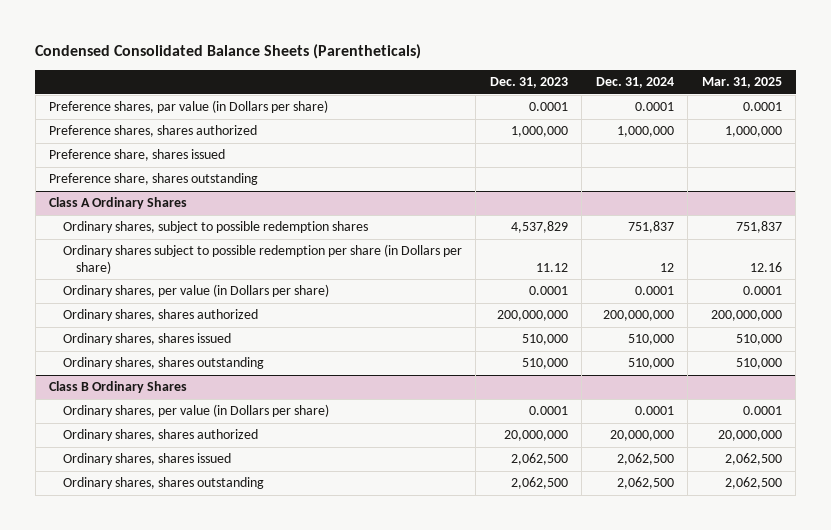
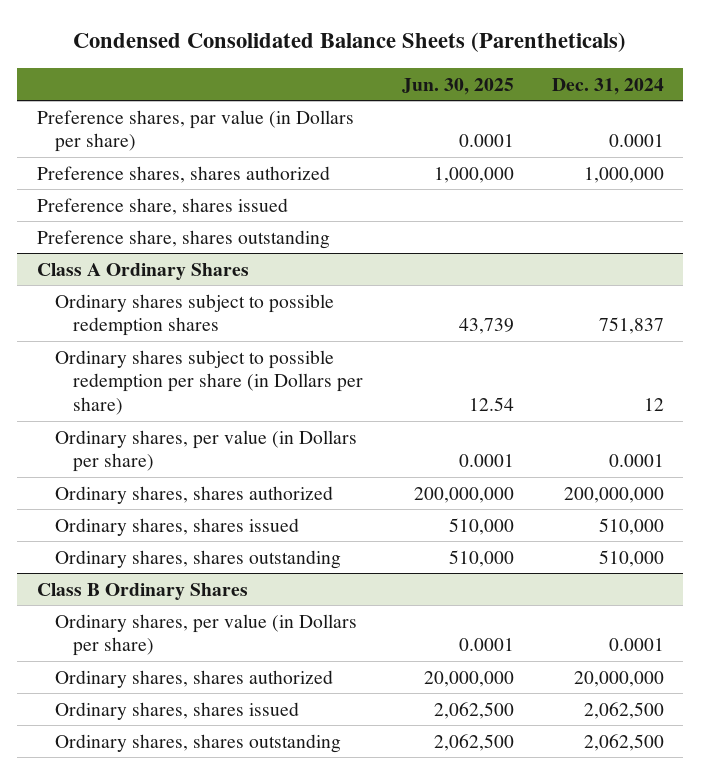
- | Dec. 31, 2023 | Dec. 31, 2024 | Mar. 31, 2025
+ | Jun. 30, 2025 | Dec. 31, 2024
@ Class A Ordinary Shares
- Ordinary shares, subject to possible redemption shares | 4,537,829 | 751,837 | 751,837
+ Ordinary shares subject to possible redemption shares | 43,739 | 751,837

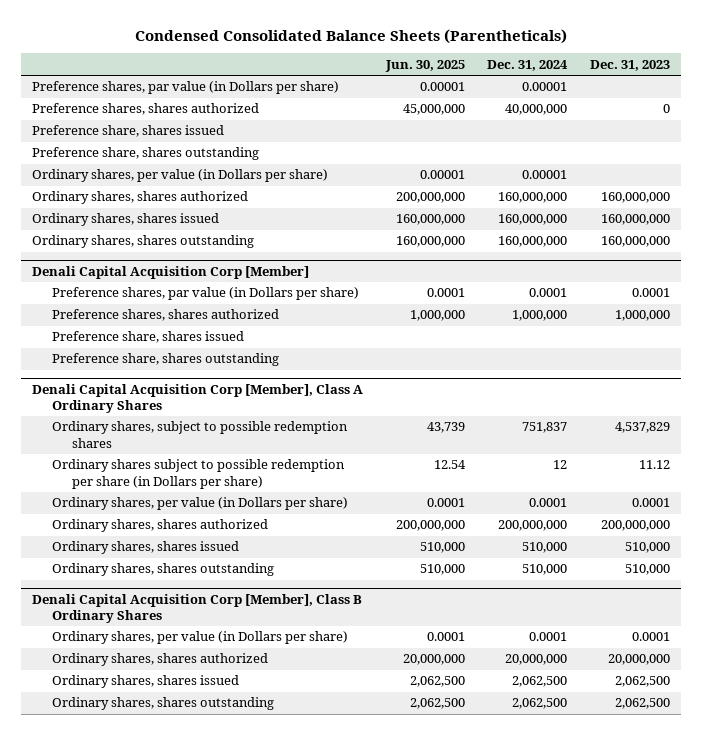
- | Jun. 30, 2025 | Dec. 31, 2024
+ | Jun. 30, 2025 | Dec. 31, 2024 | Dec. 31, 2023
+ Preference shares, par value (in Dollars per share) | 0.00001 | 0.00001 |
+ Preference shares, shares authorized | 45,000,000 | 40,000,000 | 0
+ Preference share, shares issued
+ Preference share, shares outstanding
+ Ordinary shares, per value (in Dollars per share) | 0.00001 | 0.00001 |
+ Ordinary shares, shares authorized | 200,000,000 | 160,000,000 | 160,000,000
+ Ordinary shares, shares issued | 160,000,000 | 160,000,000 | 160,000,000
+ Ordinary shares, shares outstanding | 160,000,000 | 160,000,000 | 160,000,000
+ Denali Capital Acquisition Corp [Member]
- Class A Ordinary Shares
- Ordinary shares subject to possible redemption shares | 43,739 | 751,837
+ Denali Capital Acquisition Corp [Member], Class A Ordinary Shares
+ Ordinary shares, subject to possible redemption shares | 43,739 | 751,837 | 4,537,829
- Class B Ordinary Shares
+ Denali Capital Acquisition Corp [Member], Class B Ordinary Shares

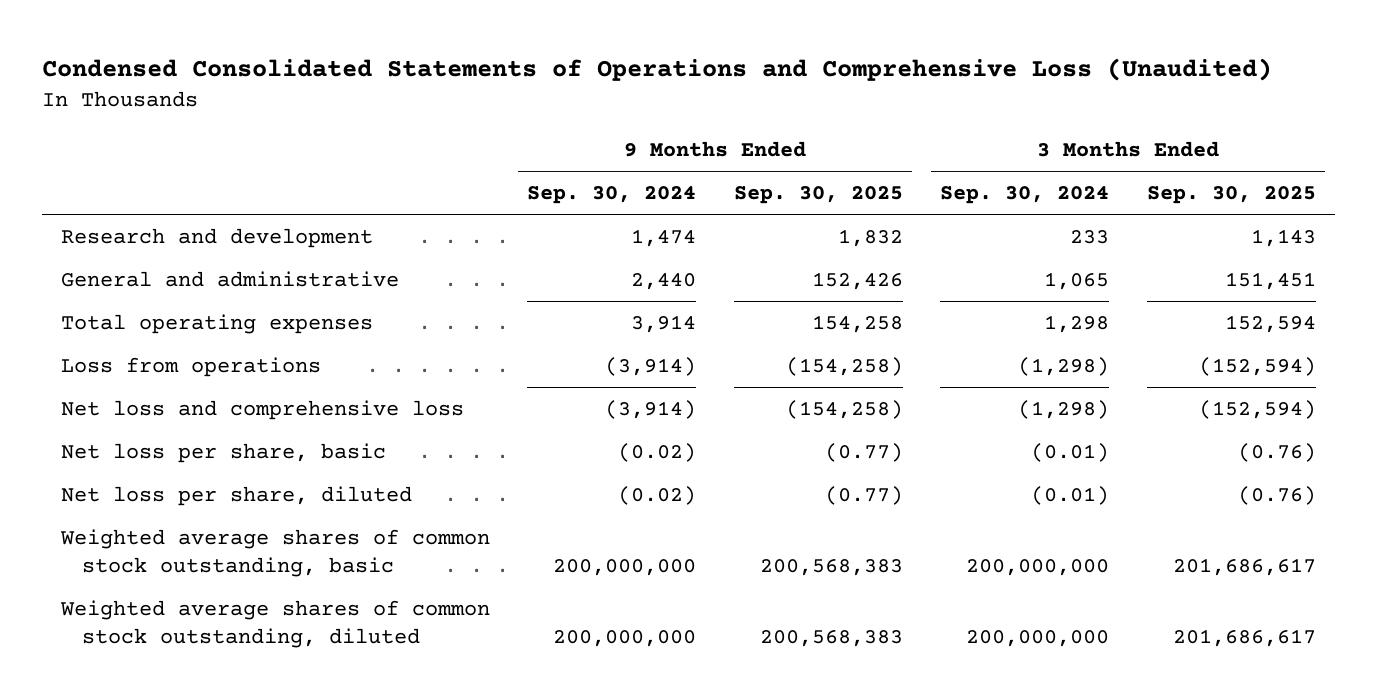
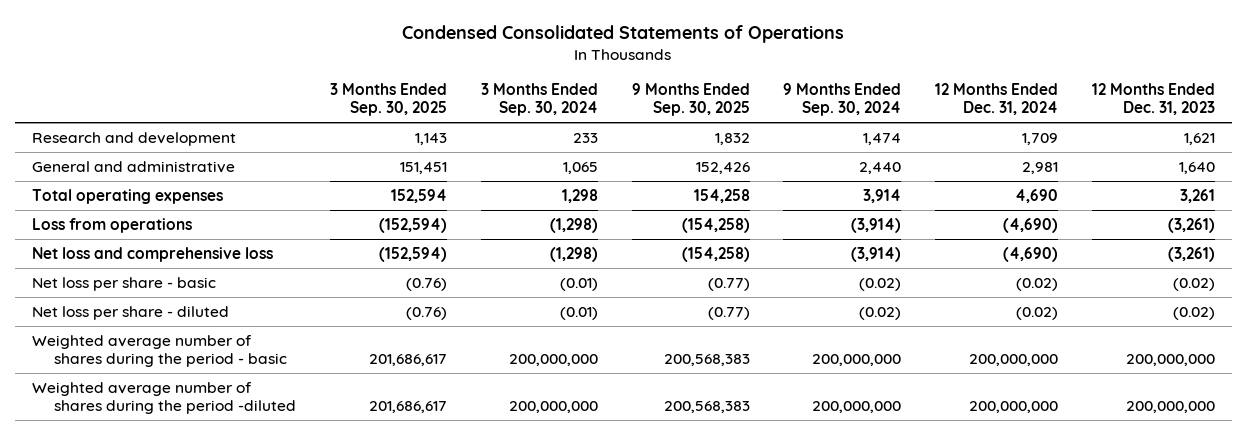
- Condensed Consolidated Statements of Operations and Comprehensive Loss (Unaudited)
+ Condensed Consolidated Statements of Operations
- | 9 Months Ended Sep. 30, 2024 | 9 Months Ended Sep. 30, 2025 | 3 Months Ended Sep. 30, 2024 | 3 Months Ended Sep. 30, 2025
+ | 3 Months Ended Sep. 30, 2025 | 3 Months Ended Sep. 30, 2024 | 9 Months Ended Sep. 30, 2025 | 9 Months Ended Sep. 30, 2024 | 12 Months Ended Dec. 31, 2024 | 12 Months Ended Dec. 31, 2023
- Net loss per share, basic | (0.02) | (0.77) | (0.01) | (0.76)
- Net loss per share, diluted | (0.02) | (0.77) | (0.01) | (0.76)
- Weighted average shares of common stock outstanding, basic | 200,000,000 | 200,568,383 | 200,000,000 | 201,686,617
- Weighted average shares of common stock outstanding, diluted | 200,000,000 | 200,568,383 | 200,000,000 | 201,686,617
+ Net loss per share - basic | (0.76) | (0.01) | (0.77) | (0.02) | (0.02) | (0.02)
+ Net loss per share - diluted | (0.76) | (0.01) | (0.77) | (0.02) | (0.02) | (0.02)
+ Weighted average number of shares during the period - basic | 201,686,617 | 200,000,000 | 200,568,383 | 200,000,000 | 200,000,000 | 200,000,000
+ Weighted average number of shares during the period -diluted | 201,686,617 | 200,000,000 | 200,568,383 | 200,000,000 | 200,000,000 | 200,000,000

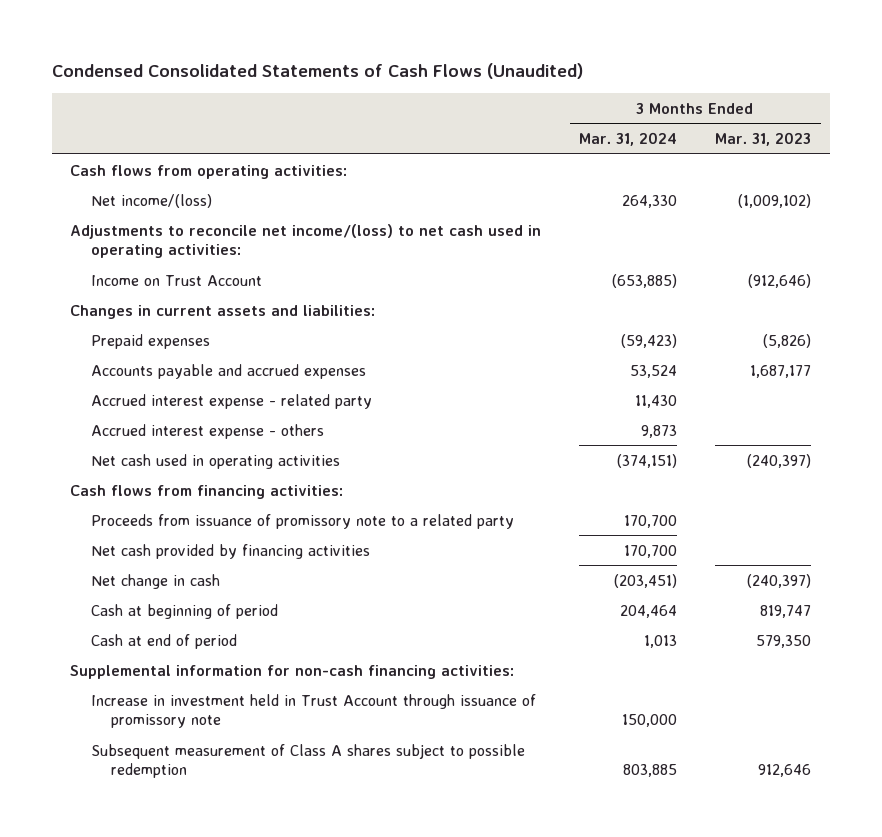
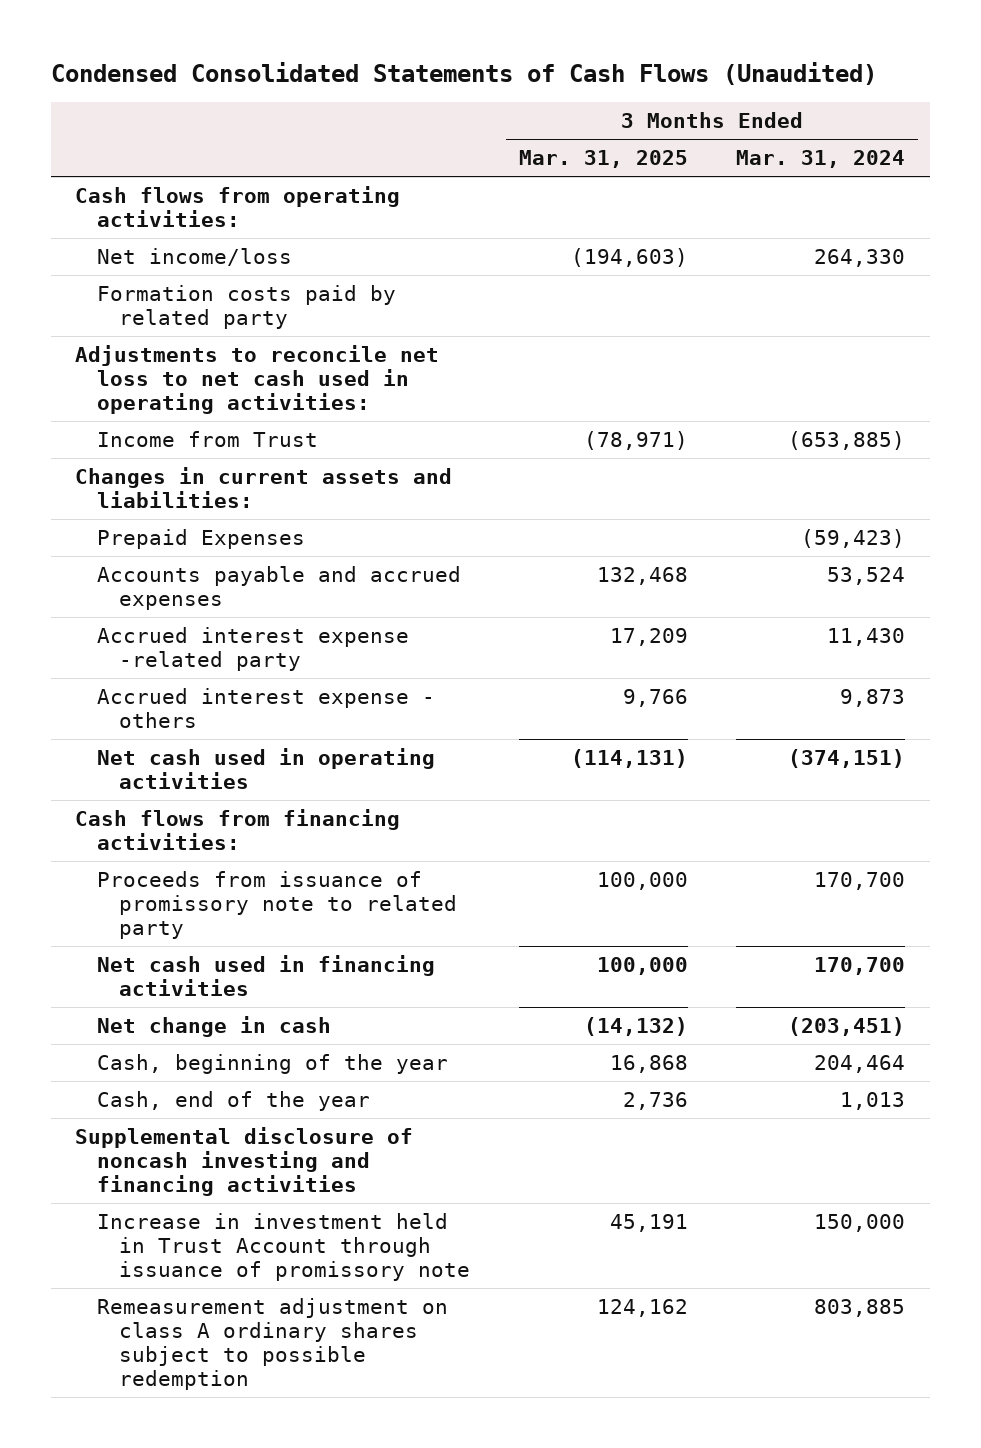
- | 3 Months Ended Mar. 31, 2024 | 3 Months Ended Mar. 31, 2023
+ | 3 Months Ended Mar. 31, 2025 | 3 Months Ended Mar. 31, 2024
- Net income/(loss) | 264,330 | (1,009,102)
- Adjustments to reconcile net income/(loss) to net cash used in operating activities:
- Income on Trust Account | (653,885) | (912,646)
+ Net income/loss | (194,603) | 264,330
+ Formation costs paid by related party
+ Adjustments to reconcile net loss to net cash used in operating activities:
+ Income from Trust | (78,971) | (653,885)
- Prepaid expenses | (59,423) | (5,826)
+ Prepaid Expenses | | (59,423)
- Accrued interest expense - related party | 11,430 |
+ Accrued interest expense -related party | 17,209 | 11,430
- Proceeds from issuance of promissory note to a related party | 170,700 |
- Net cash provided by financing activities | 170,700 |
+ Proceeds from issuance of promissory note to related party | 100,000 | 170,700
+ Net cash used in financing activities | 100,000 | 170,700
- Cash at beginning of period | 204,464 | 819,747
- Cash at end of period | 1,013 | 579,350
- Supplemental information for non-cash financing activities:
+ Cash, beginning of the year | 16,868 | 204,464
+ Cash, end of the year | 2,736 | 1,013
+ Supplemental disclosure of noncash investing and financing activities
- Subsequent measurement of Class A shares subject to possible redemption | 803,885 | 912,646
+ Remeasurement adjustment on class A ordinary shares subject to possible redemption | 124,162 | 803,885

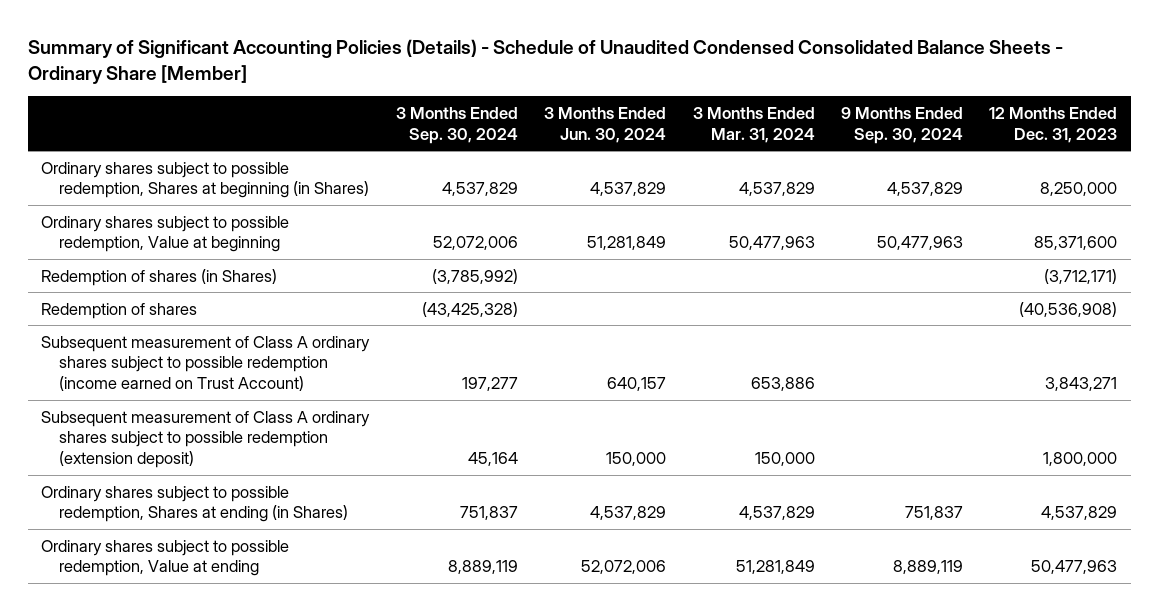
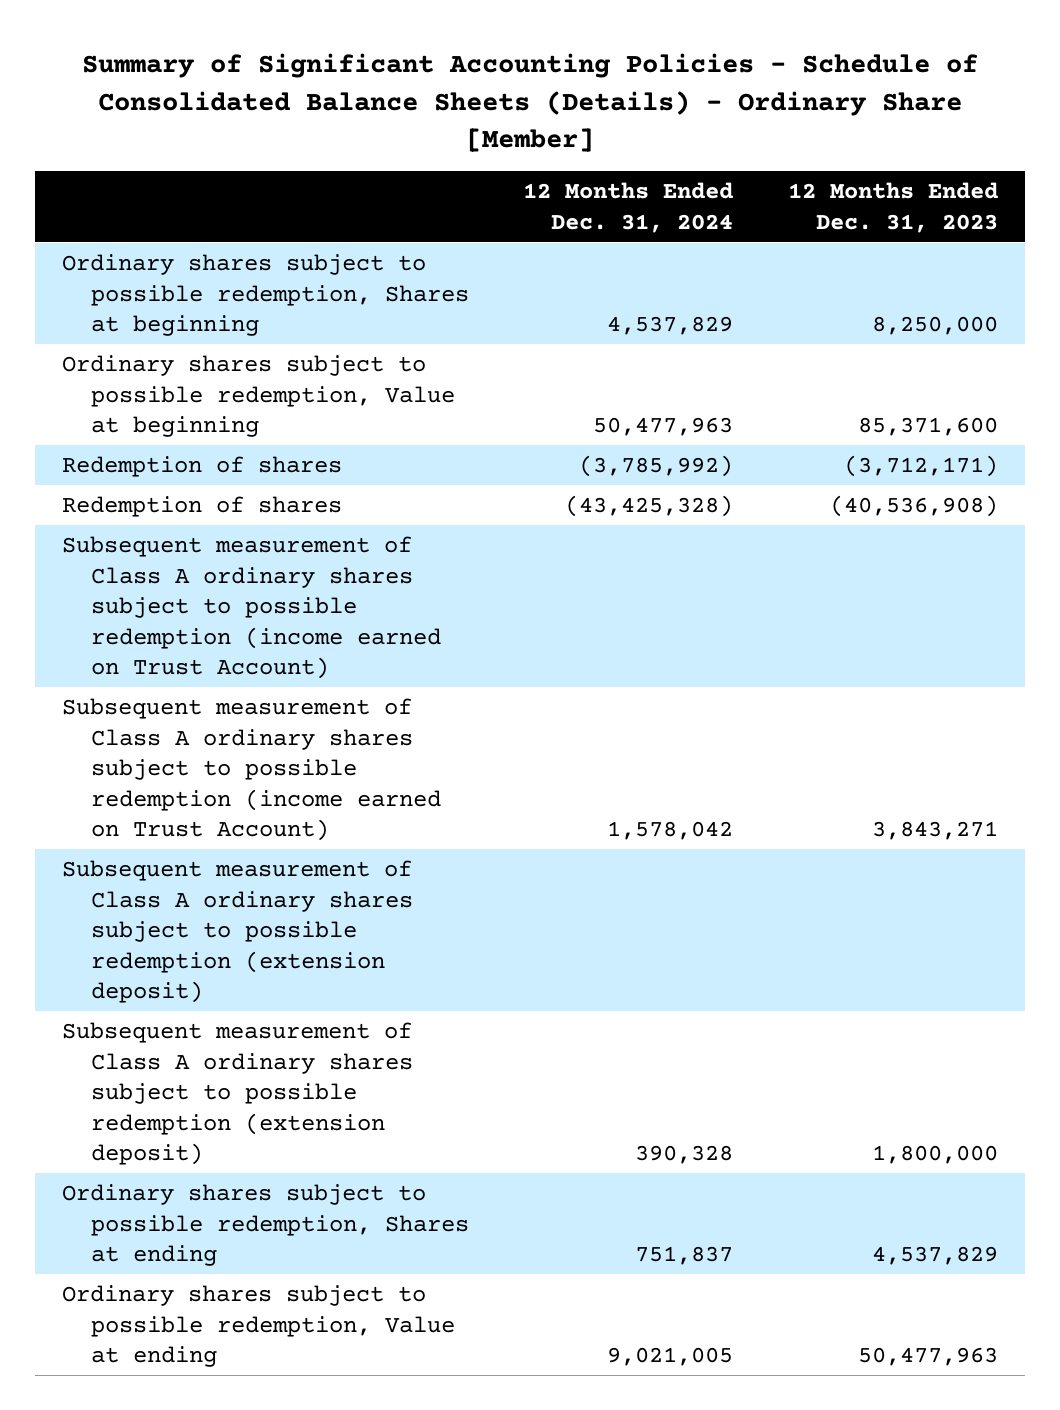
- Summary of Significant Accounting Policies (Details) - Schedule of Unaudited Condensed Consolidated Balance Sheets - Ordinary Share [Member]
+ Summary of Significant Accounting Policies - Schedule of Consolidated Balance Sheets (Details) - Ordinary Share [Member]
- | 3 Months Ended Sep. 30, 2024 | 3 Months Ended Jun. 30, 2024 | 3 Months Ended Mar. 31, 2024 | 9 Months Ended Sep. 30, 2024 | 12 Months Ended Dec. 31, 2023
+ | 12 Months Ended Dec. 31, 2024 | 12 Months Ended Dec. 31, 2023
- Ordinary shares subject to possible redemption, Shares at beginning (in Shares) | 4,537,829 | 4,537,829 | 4,537,829 | 4,537,829 | 8,250,000
+ Ordinary shares subject to possible redemption, Shares at beginning | 4,537,829 | 8,250,000
- Redemption of shares (in Shares) | (3,785,992) | | | | (3,712,171)
+ Redemption of shares | (3,785,992) | (3,712,171)
+ Subsequent measurement of Class A ordinary shares subject to possible redemption (income earned on Trust Account)
+ Subsequent measurement of Class A ordinary shares subject to possible redemption (extension deposit)
- Ordinary shares subject to possible redemption, Shares at ending (in Shares) | 751,837 | 4,537,829 | 4,537,829 | 751,837 | 4,537,829
+ Ordinary shares subject to possible redemption, Shares at ending | 751,837 | 4,537,829

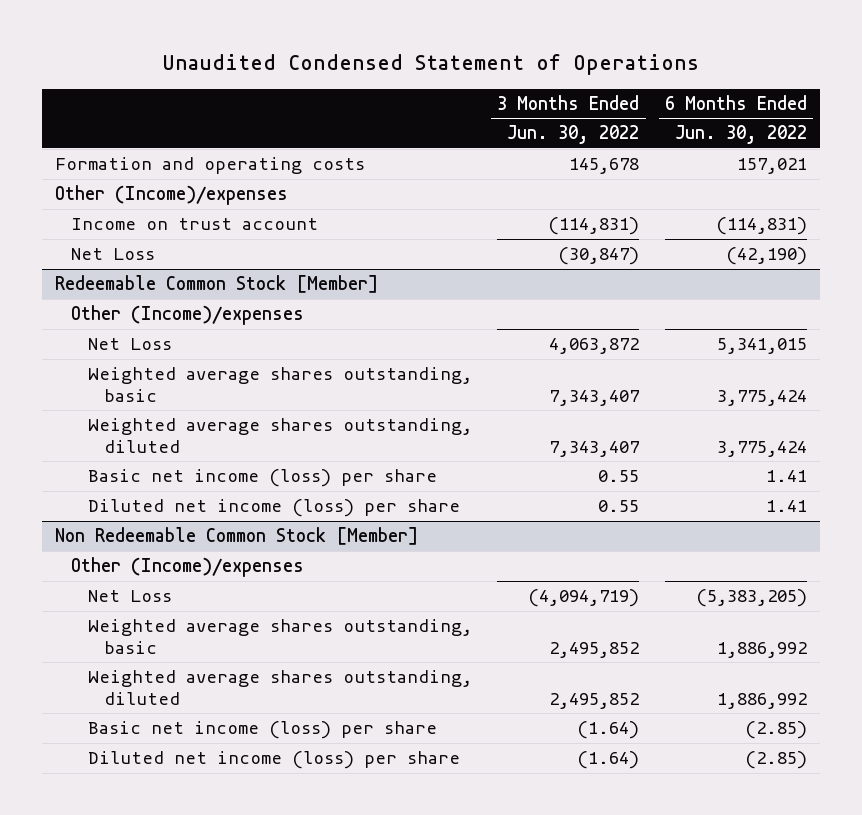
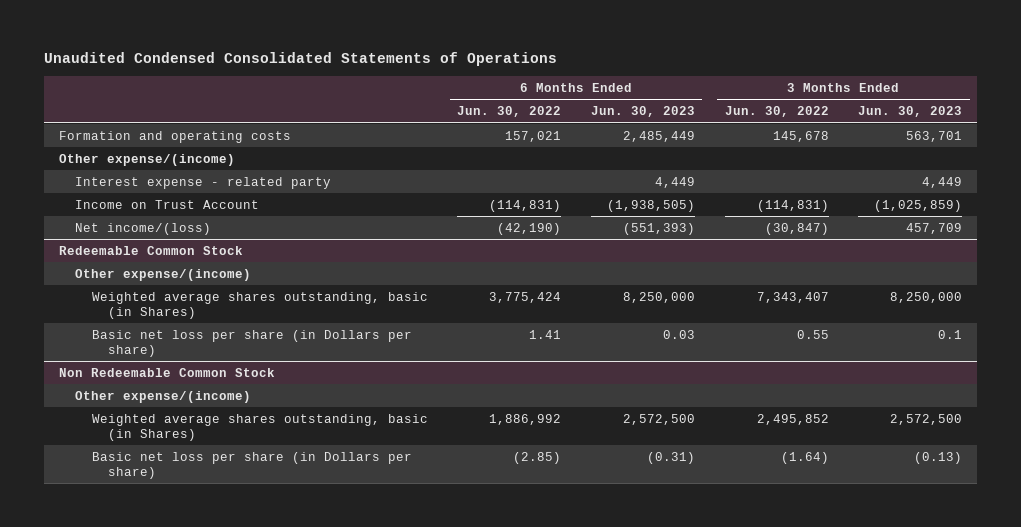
- Unaudited Condensed Statement of Operations
+ Unaudited Condensed Consolidated Statements of Operations
- | 3 Months Ended Jun. 30, 2022 | 6 Months Ended Jun. 30, 2022
+ | 6 Months Ended Jun. 30, 2022 | 6 Months Ended Jun. 30, 2023 | 3 Months Ended Jun. 30, 2022 | 3 Months Ended Jun. 30, 2023
- Other (Income)/expenses
- Income on trust account | (114,831) | (114,831)
- Net Loss | (30,847) | (42,190)
- Redeemable Common Stock [Member]
- Other (Income)/expenses
- Net Loss | 4,063,872 | 5,341,015
- Weighted average shares outstanding, basic | 7,343,407 | 3,775,424
- Weighted average shares outstanding, diluted | 7,343,407 | 3,775,424
- Basic net income (loss) per share | 0.55 | 1.41
- Diluted net income (loss) per share | 0.55 | 1.41
- Non Redeemable Common Stock [Member]
- Other (Income)/expenses
- Net Loss | (4,094,719) | (5,383,205)
- Weighted average shares outstanding, basic | 2,495,852 | 1,886,992
- Weighted average shares outstanding, diluted | 2,495,852 | 1,886,992
- Basic net income (loss) per share | (1.64) | (2.85)
- Diluted net income (loss) per share | (1.64) | (2.85)
+ Other expense/(income)
+ Interest expense - related party | | 4,449 | | 4,449
+ Income on Trust Account | (114,831) | (1,938,505) | (114,831) | (1,025,859)
+ Net income/(loss) | (42,190) | (551,393) | (30,847) | 457,709
+ Redeemable Common Stock
+ Other expense/(income)
+ Weighted average shares outstanding, basic (in Shares) | 3,775,424 | 8,250,000 | 7,343,407 | 8,250,000
+ Basic net loss per share (in Dollars per share) | 1.41 | 0.03 | 0.55 | 0.1
+ Non Redeemable Common Stock
+ Other expense/(income)
+ Weighted average shares outstanding, basic (in Shares) | 1,886,992 | 2,572,500 | 2,495,852 | 2,572,500
+ Basic net loss per share (in Dollars per share) | (2.85) | (0.31) | (1.64) | (0.13)

